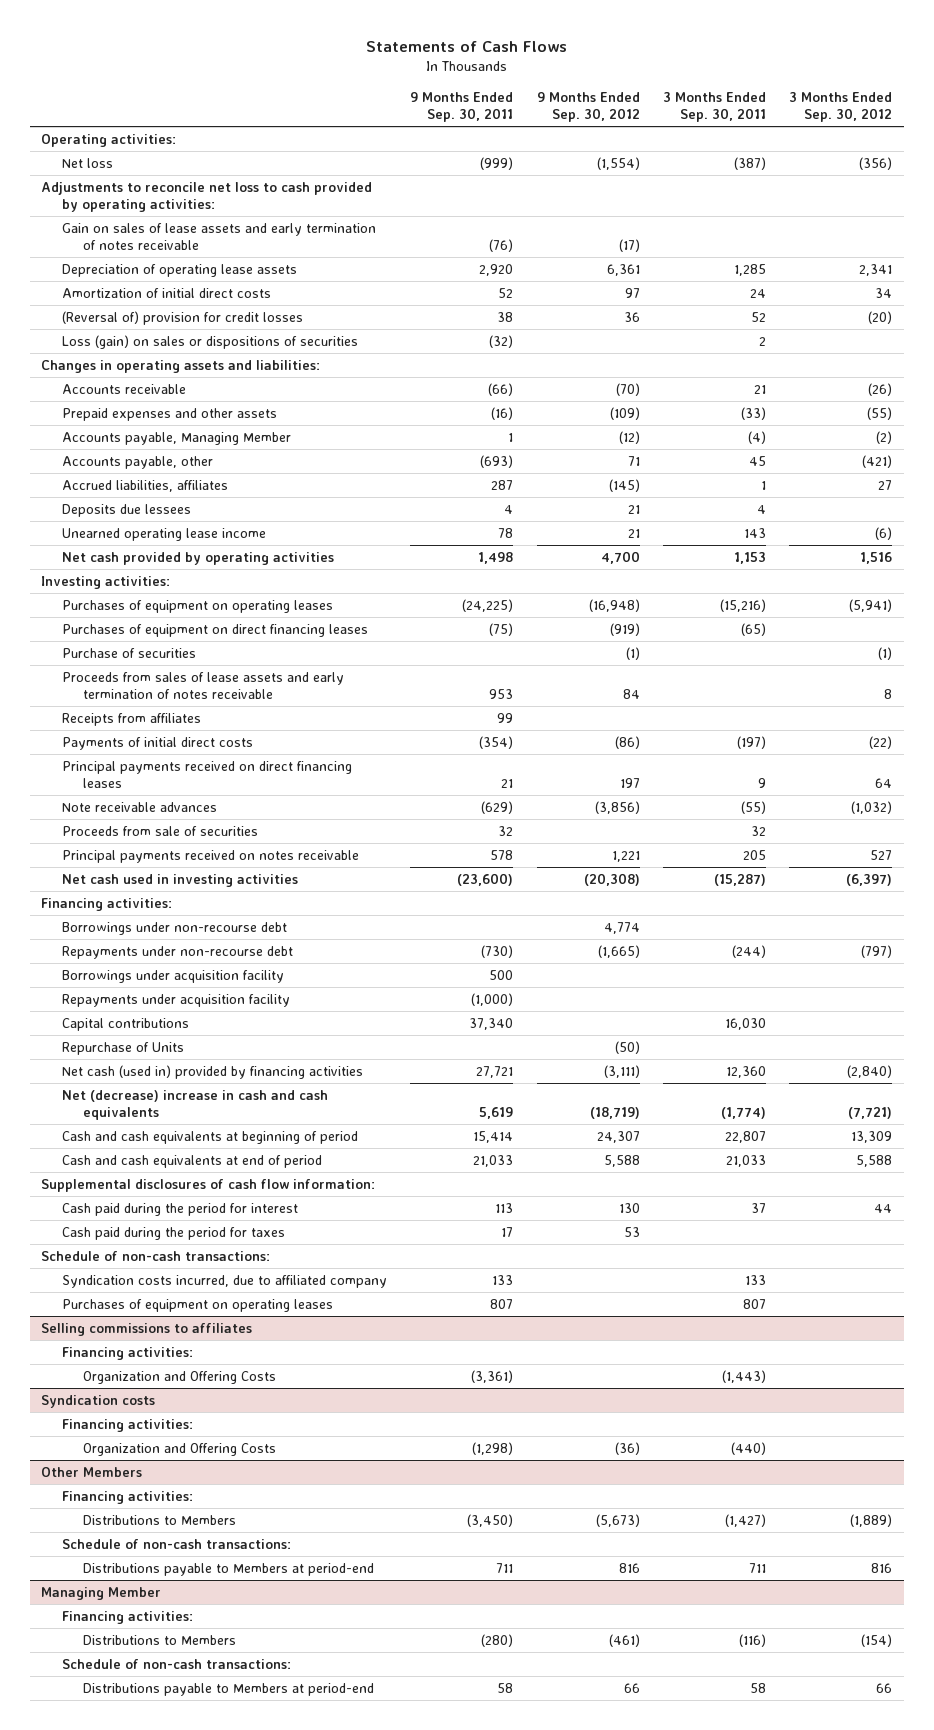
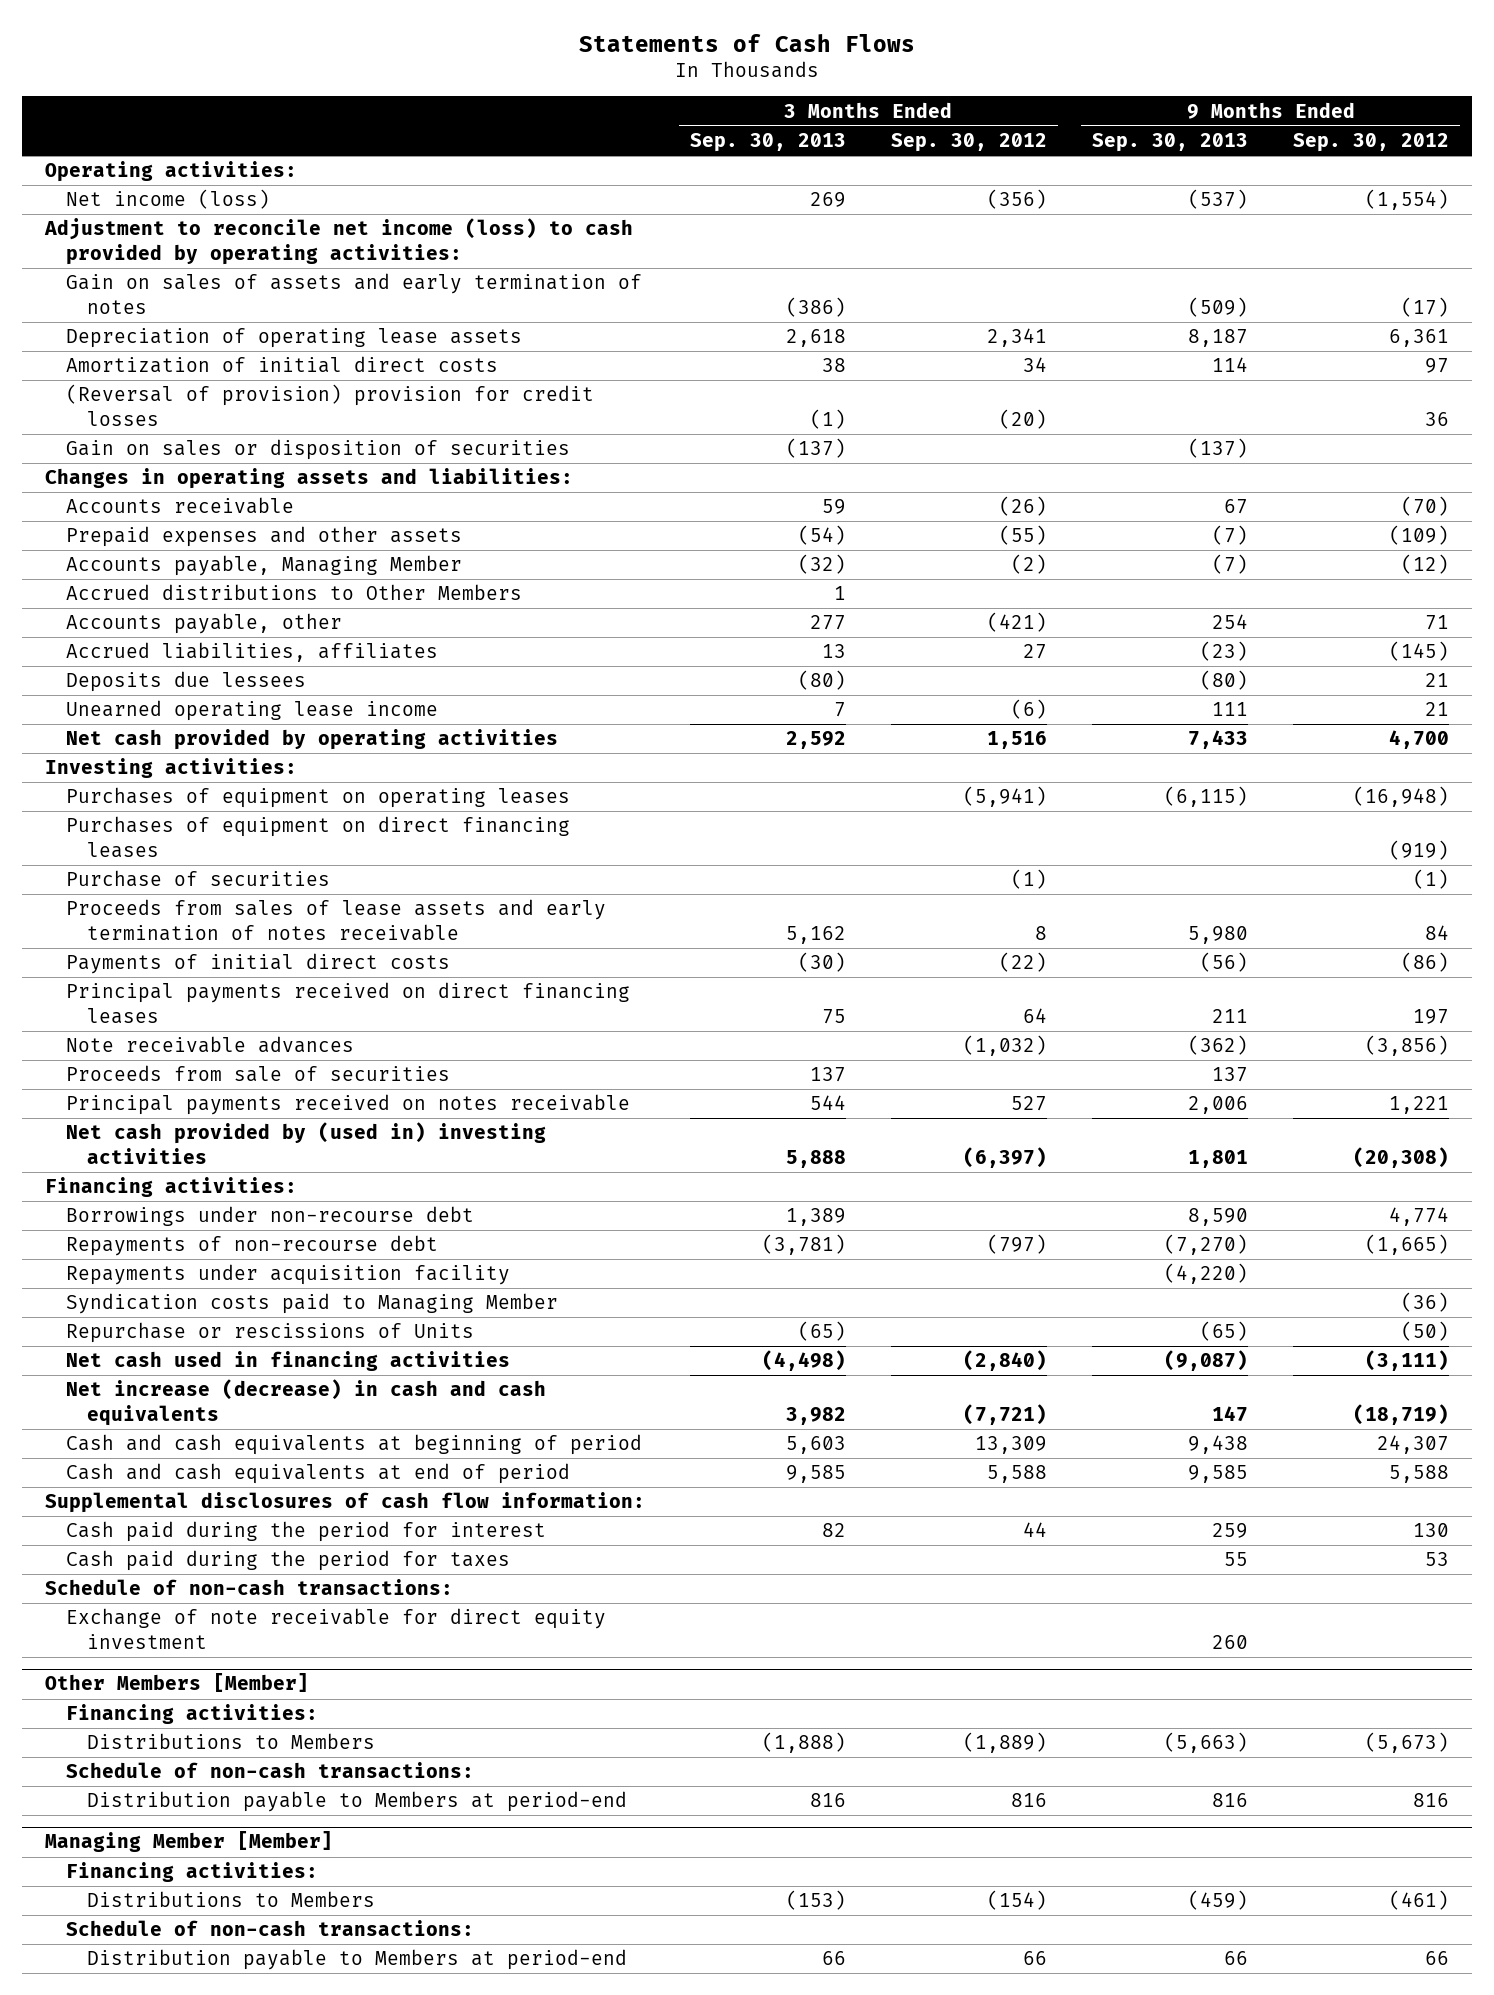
- | 9 Months Ended Sep. 30, 2011 | 9 Months Ended Sep. 30, 2012 | 3 Months Ended Sep. 30, 2011 | 3 Months Ended Sep. 30, 2012
+ | 3 Months Ended Sep. 30, 2013 | 3 Months Ended Sep. 30, 2012 | 9 Months Ended Sep. 30, 2013 | 9 Months Ended Sep. 30, 2012
- Net loss | (999) | (1,554) | (387) | (356)
- Adjustments to reconcile net loss to cash provided by operating activities:
- Gain on sales of lease assets and early termination of notes receivable | (76) | (17) | |
+ Net income (loss) | 269 | (356) | (537) | (1,554)
+ Adjustment to reconcile net income (loss) to cash provided by operating activities:
+ Gain on sales of assets and early termination of notes | (386) | | (509) | (17)
- (Reversal of) provision for credit losses | 38 | 36 | 52 | (20)
- Loss (gain) on sales or dispositions of securities | (32) | | 2 |
+ (Reversal of provision) provision for credit losses | (1) | (20) | | 36
+ Gain on sales or disposition of securities | (137) | | (137) |
+ Accrued distributions to Other Members | 1 | | |
- Receipts from affiliates | 99 | | |
- Net cash used in investing activities | (23,600) | (20,308) | (15,287) | (6,397)
+ Net cash provided by (used in) investing activities | 5,888 | (6,397) | 1,801 | (20,308)
- Repayments under non-recourse debt | (730) | (1,665) | (244) | (797)
- Borrowings under acquisition facility | 500 | | |
+ Repayments of non-recourse debt | (3,781) | (797) | (7,270) | (1,665)
- Capital contributions | 37,340 | | 16,030 |
- Repurchase of Units | | (50) | |
- Net cash (used in) provided by financing activities | 27,721 | (3,111) | 12,360 | (2,840)
- Net (decrease) increase in cash and cash equivalents | 5,619 | (18,719) | (1,774) | (7,721)
+ Syndication costs paid to Managing Member | | | | (36)
+ Repurchase or rescissions of Units | (65) | | (65) | (50)
+ Net cash used in financing activities | (4,498) | (2,840) | (9,087) | (3,111)
+ Net increase (decrease) in cash and cash equivalents | 3,982 | (7,721) | 147 | (18,719)
- Syndication costs incurred, due to affiliated company | 133 | | 133 |
- Purchases of equipment on operating leases | 807 | | 807 |
- Selling commissions to affiliates
- Financing activities:
- Organization and Offering Costs | (3,361) | | (1,443) |
- Syndication costs
- Financing activities:
- Organization and Offering Costs | (1,298) | (36) | (440) |
- Other Members
+ Exchange of note receivable for direct equity investment | | | 260 |
+ Other Members [Member]
- Distributions payable to Members at period-end | 711 | 816 | 711 | 816
- Managing Member
+ Distribution payable to Members at period-end | 816 | 816 | 816 | 816
+ Managing Member [Member]
- Distributions payable to Members at period-end | 58 | 66 | 58 | 66
+ Distribution payable to Members at period-end | 66 | 66 | 66 | 66

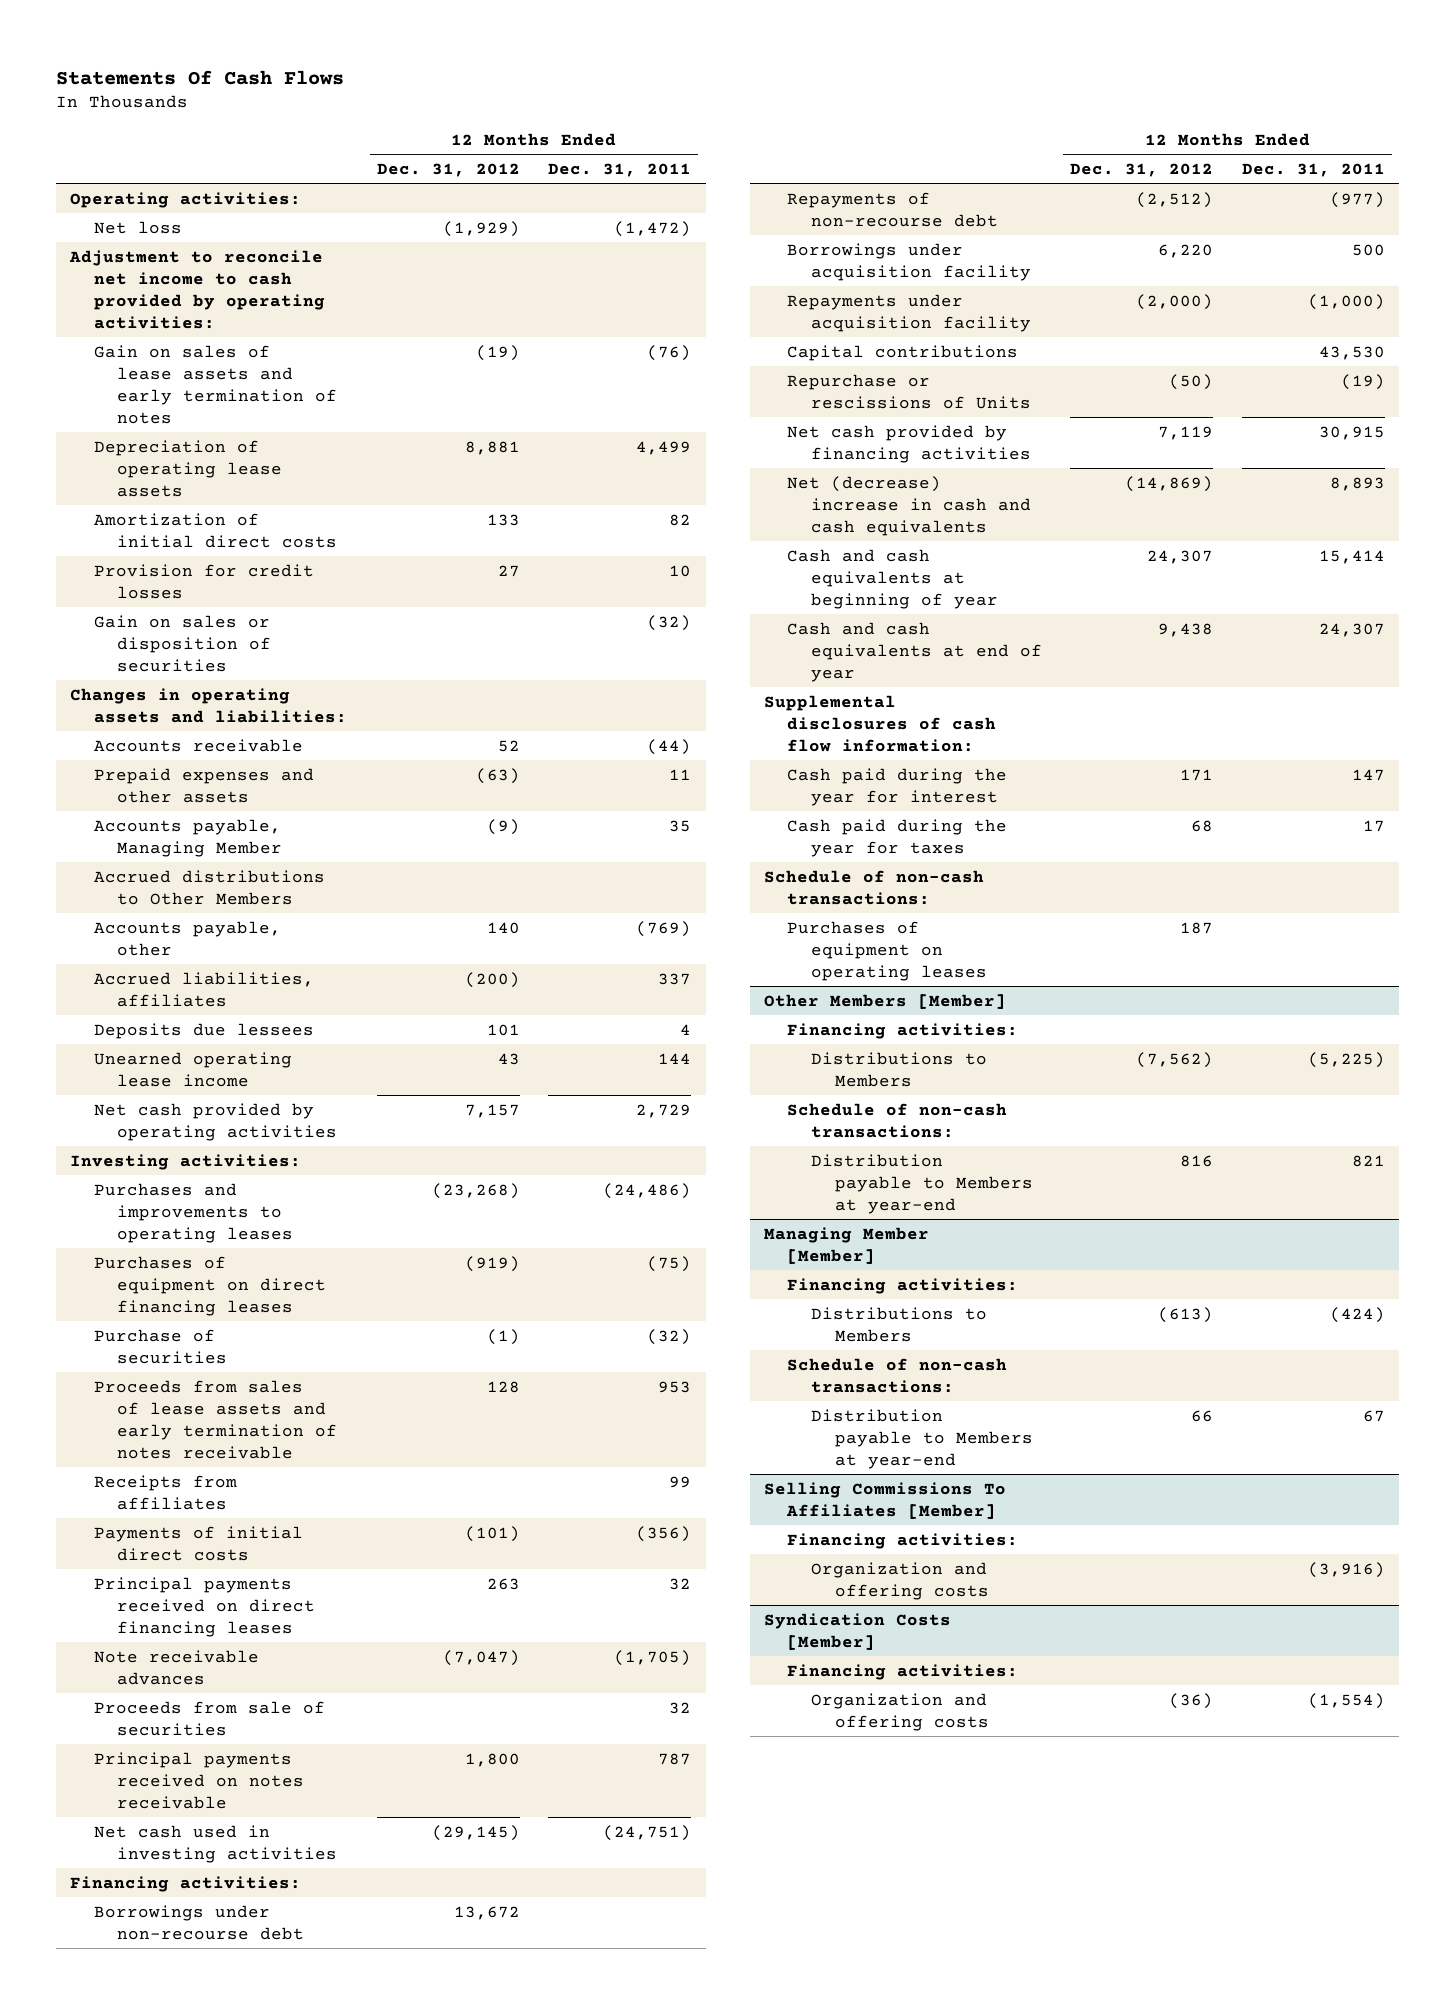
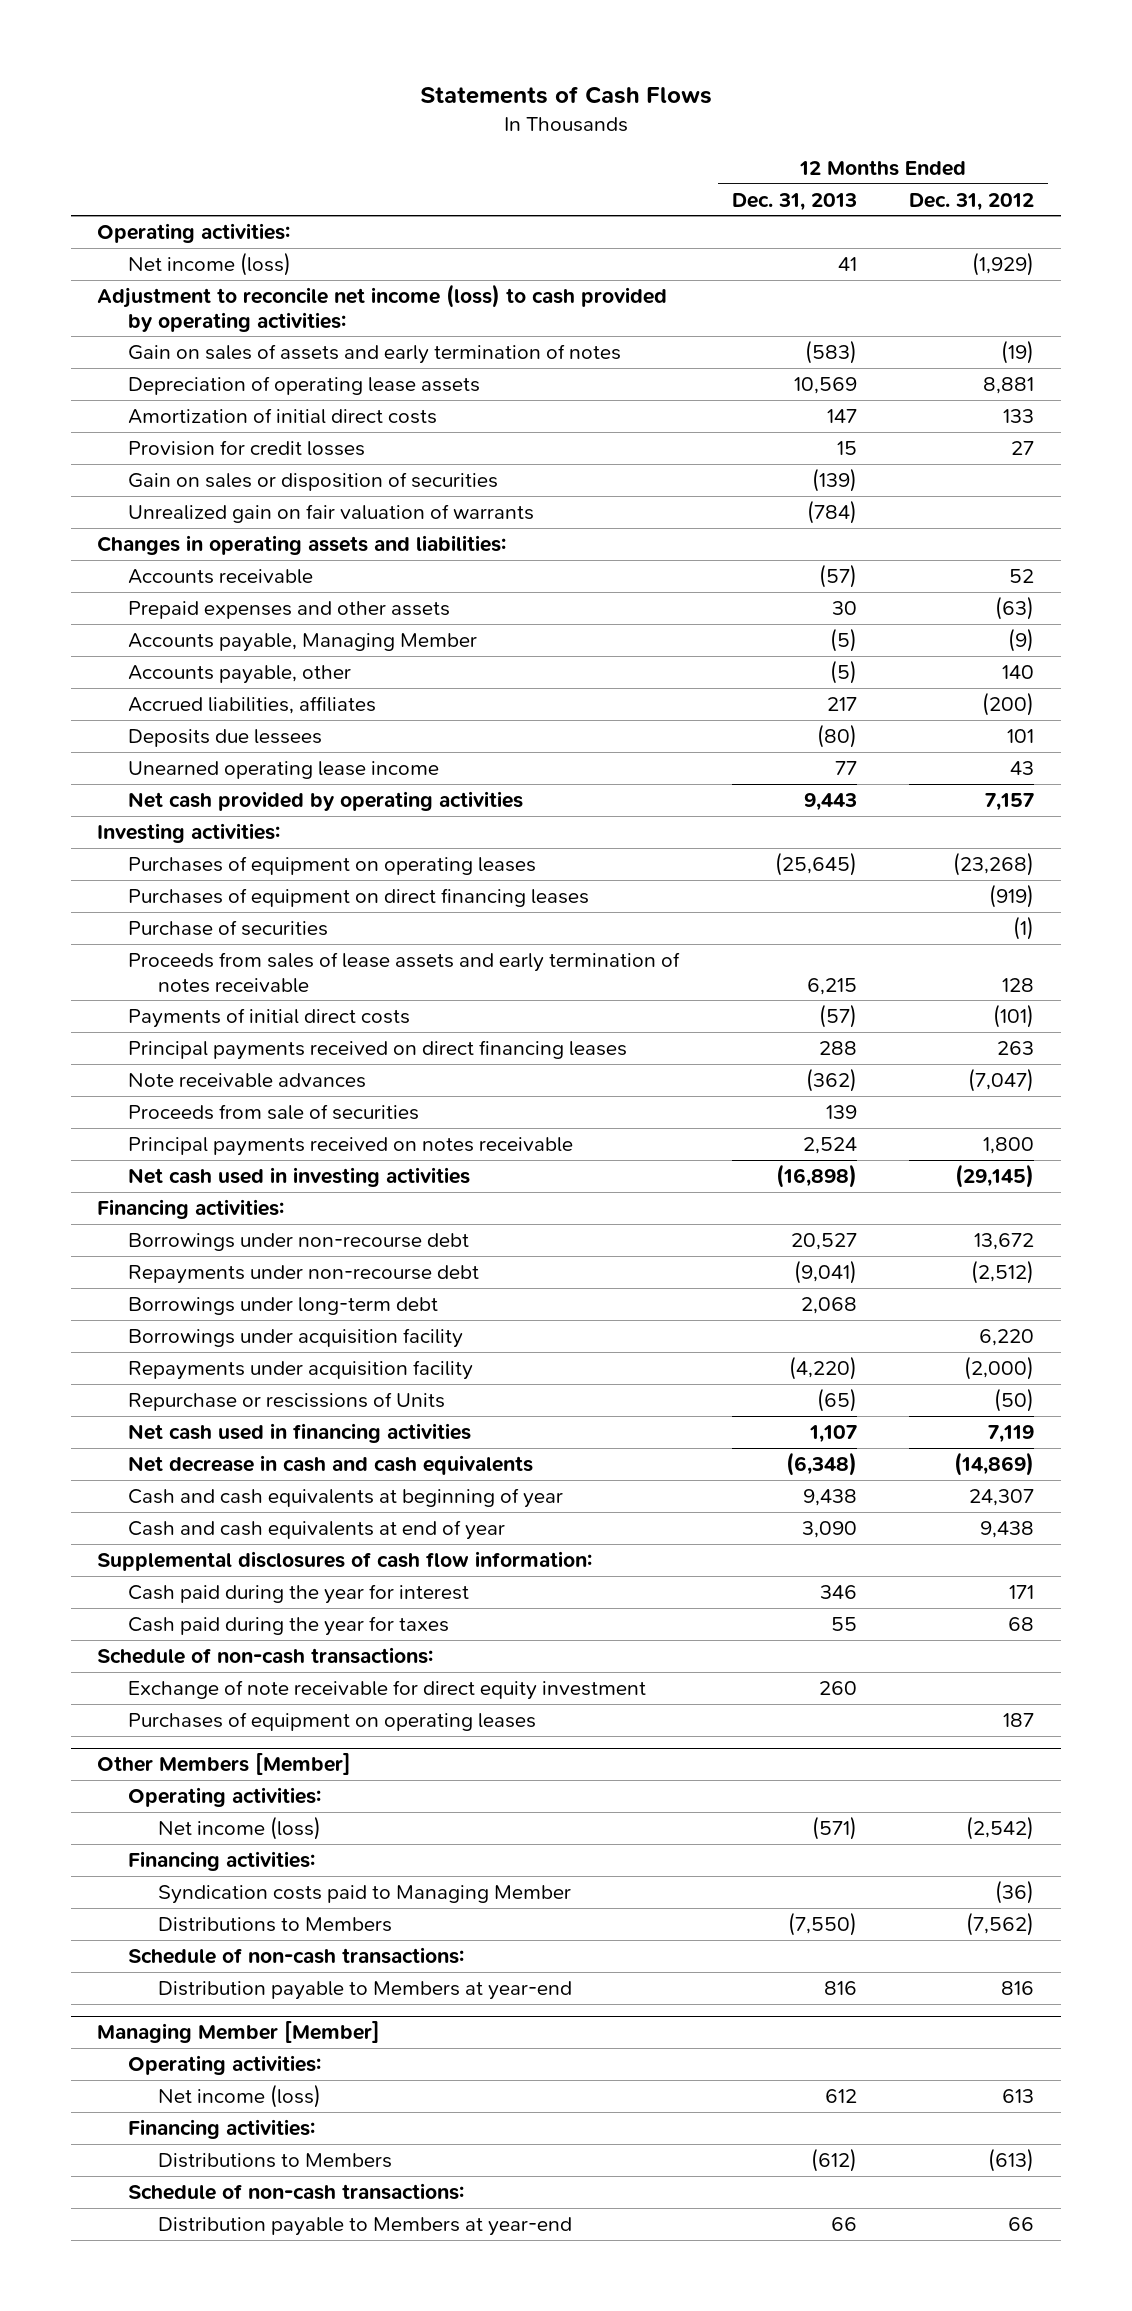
- Statements Of Cash Flows
+ Statements of Cash Flows
- | 12 Months Ended Dec. 31, 2012 | 12 Months Ended Dec. 31, 2011
+ | 12 Months Ended Dec. 31, 2013 | 12 Months Ended Dec. 31, 2012
- Net loss | (1,929) | (1,472)
- Adjustment to reconcile net income to cash provided by operating activities:
- Gain on sales of lease assets and early termination of notes | (19) | (76)
+ Net income (loss) | 41 | (1,929)
+ Adjustment to reconcile net income (loss) to cash provided by operating activities:
+ Gain on sales of assets and early termination of notes | (583) | (19)
+ Unrealized gain on fair valuation of warrants | (784) |
- Accrued distributions to Other Members
- Purchases and improvements to operating leases | (23,268) | (24,486)
+ Purchases of equipment on operating leases | (25,645) | (23,268)
- Receipts from affiliates | | 99
- Repayments of non-recourse debt | (2,512) | (977)
+ Repayments under non-recourse debt | (9,041) | (2,512)
+ Borrowings under long-term debt | 2,068 |
- Capital contributions | | 43,530
- Net cash provided by financing activities | 7,119 | 30,915
- Net (decrease) increase in cash and cash equivalents | (14,869) | 8,893
+ Net cash used in financing activities | 1,107 | 7,119
+ Net decrease in cash and cash equivalents | (6,348) | (14,869)
+ Exchange of note receivable for direct equity investment | 260 |
@ Other Members [Member]
+ Operating activities:
+ Net income (loss) | (571) | (2,542)
+ Syndication costs paid to Managing Member | | (36)
@ Managing Member [Member]
+ Operating activities:
+ Net income (loss) | 612 | 613
- Selling Commissions To Affiliates [Member]
- Financing activities:
- Organization and offering costs | | (3,916)
- Syndication Costs [Member]
- Financing activities:
- Organization and offering costs | (36) | (1,554)

